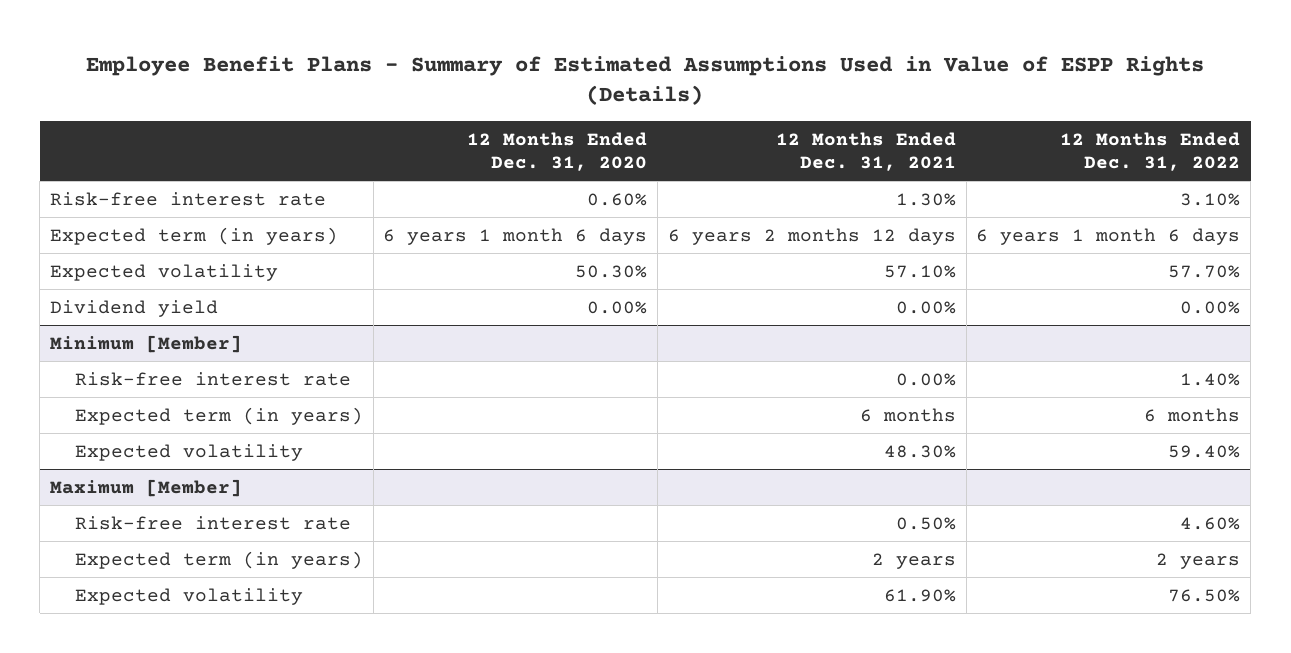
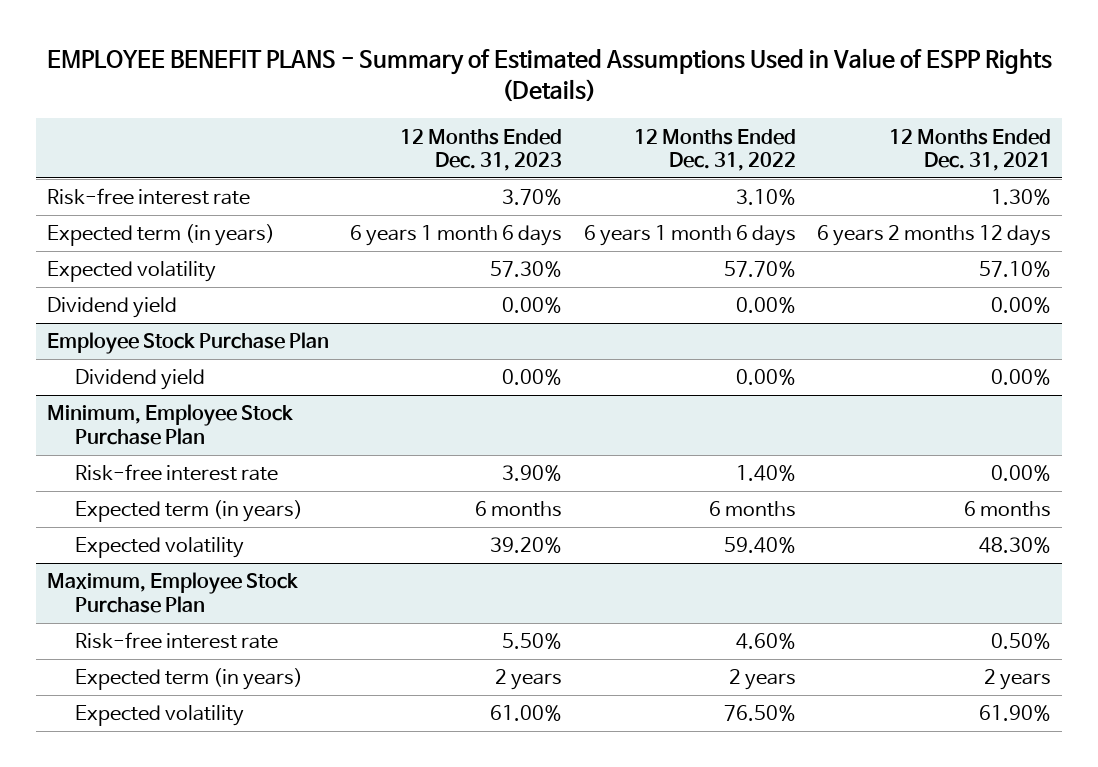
- Employee Benefit Plans - Summary of Estimated Assumptions Used in Value of ESPP Rights (Details)
+ EMPLOYEE BENEFIT PLANS - Summary of Estimated Assumptions Used in Value of ESPP Rights (Details)
- | 12 Months Ended Dec. 31, 2020 | 12 Months Ended Dec. 31, 2021 | 12 Months Ended Dec. 31, 2022
+ | 12 Months Ended Dec. 31, 2023 | 12 Months Ended Dec. 31, 2022 | 12 Months Ended Dec. 31, 2021
- Minimum [Member]
+ Employee Stock Purchase Plan
+ Dividend yield | 0.00% | 0.00% | 0.00%
+ Minimum, Employee Stock Purchase Plan
- Maximum [Member]
+ Maximum, Employee Stock Purchase Plan

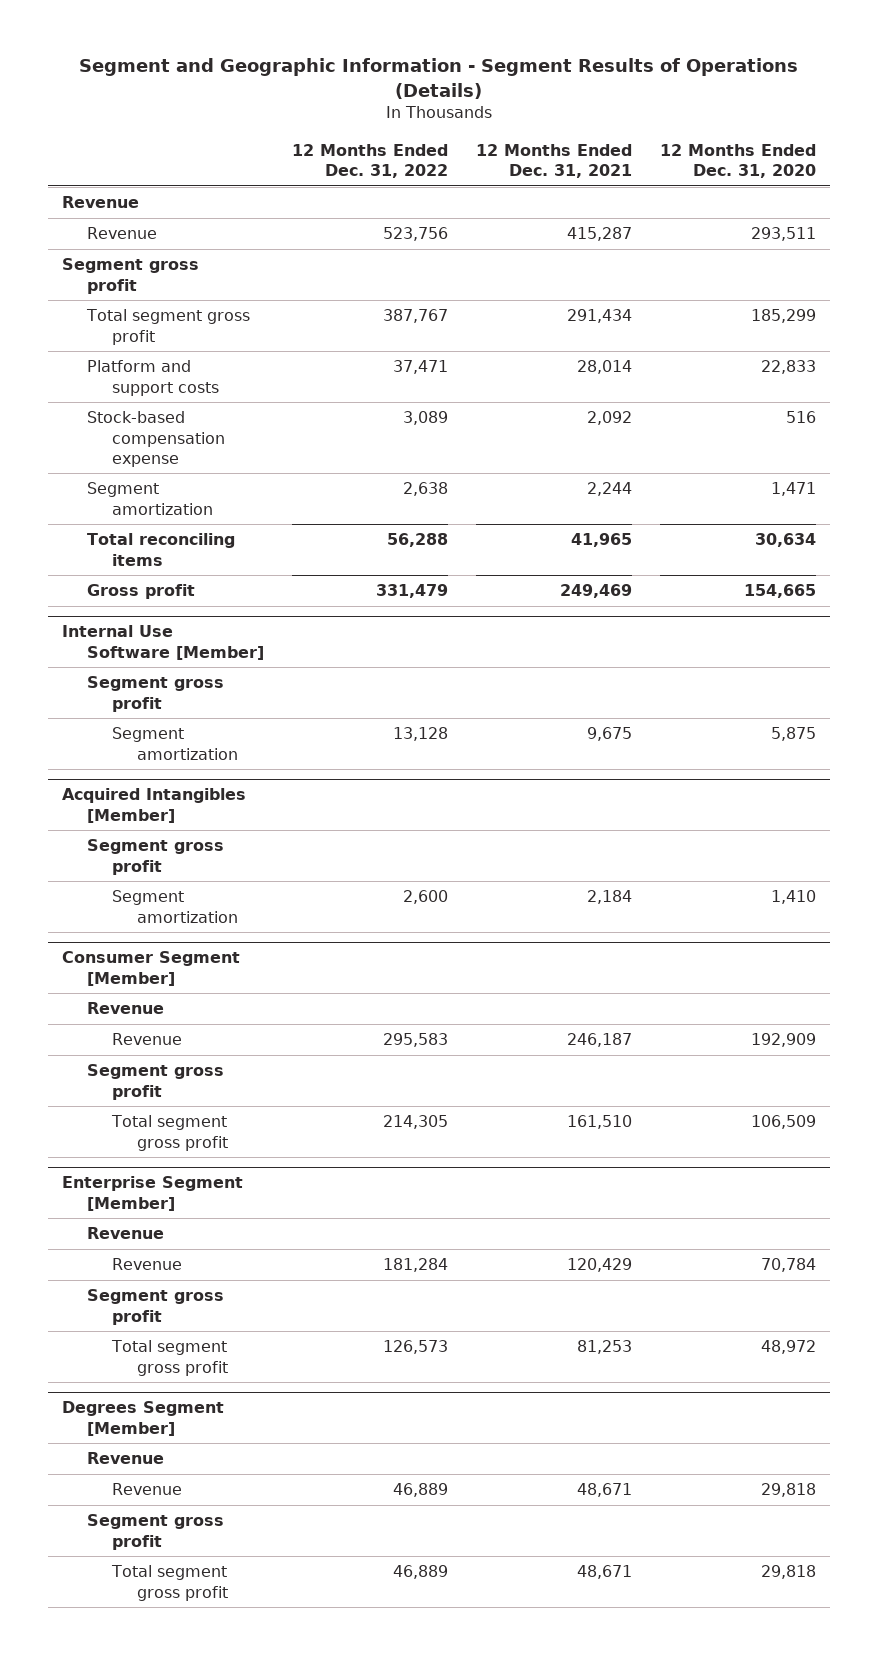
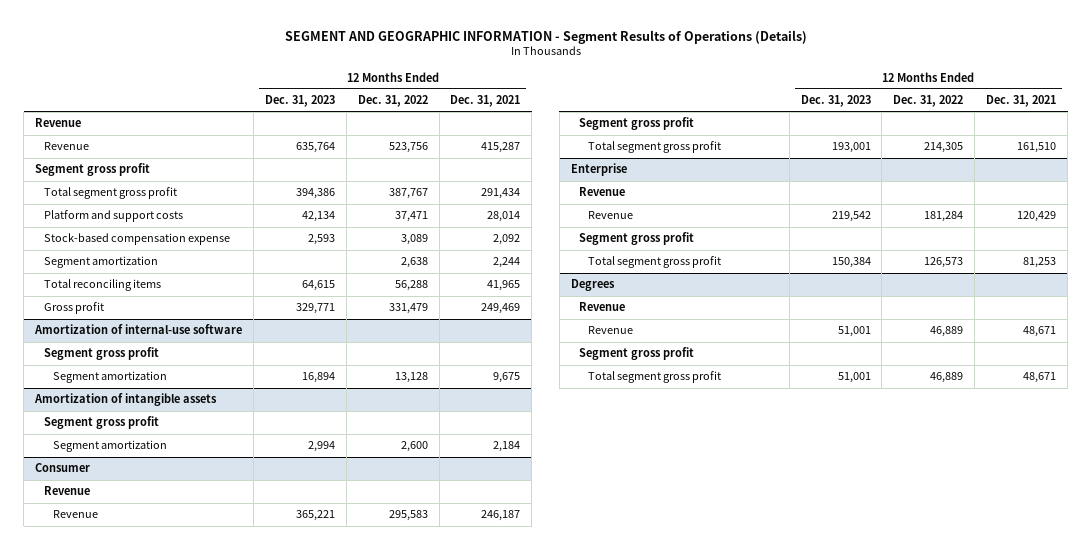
- Segment and Geographic Information - Segment Results of Operations (Details)
+ SEGMENT AND GEOGRAPHIC INFORMATION - Segment Results of Operations (Details)
- | 12 Months Ended Dec. 31, 2022 | 12 Months Ended Dec. 31, 2021 | 12 Months Ended Dec. 31, 2020
+ | 12 Months Ended Dec. 31, 2023 | 12 Months Ended Dec. 31, 2022 | 12 Months Ended Dec. 31, 2021
- Internal Use Software [Member]
+ Amortization of internal-use software
- Acquired Intangibles [Member]
+ Amortization of intangible assets
- Consumer Segment [Member]
+ Consumer
- Enterprise Segment [Member]
+ Enterprise
- Degrees Segment [Member]
+ Degrees

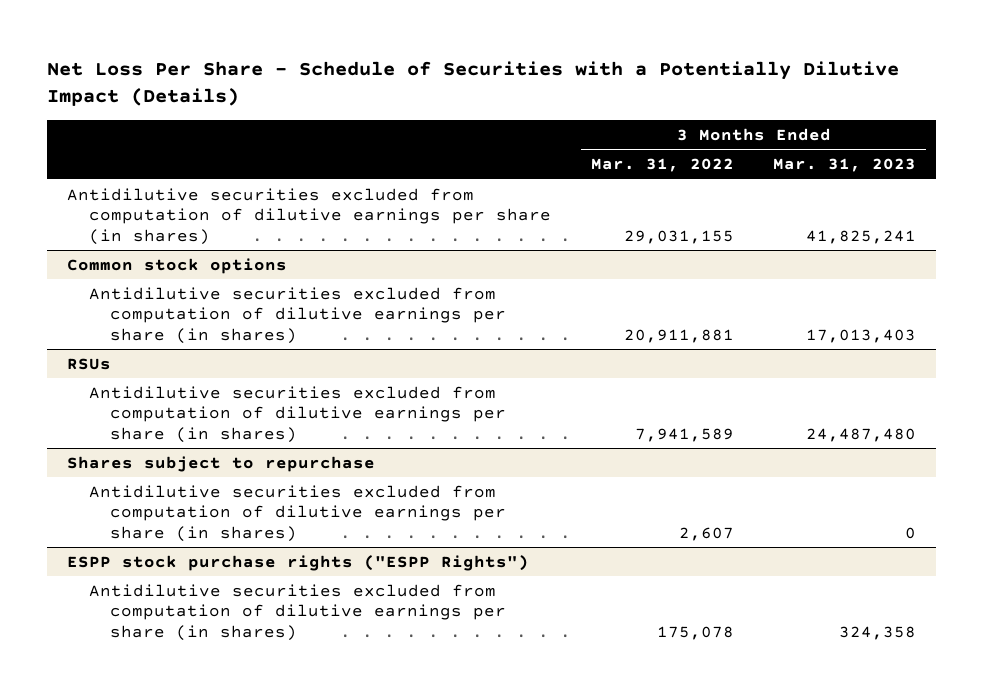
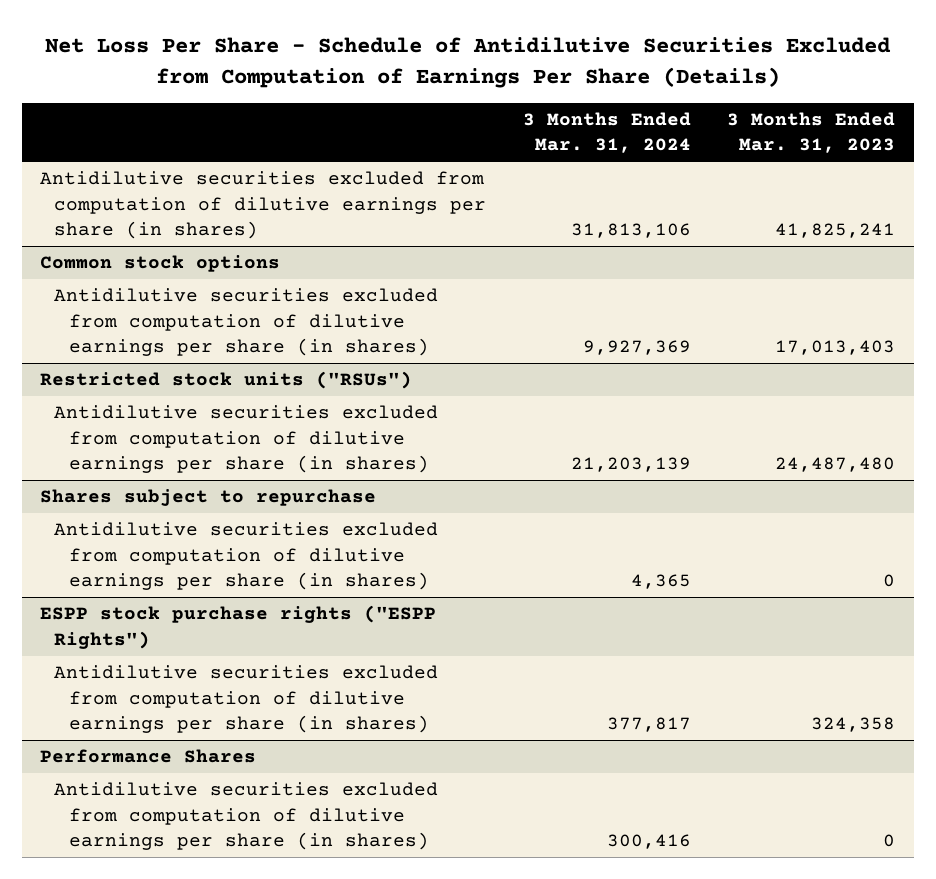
- Net Loss Per Share - Schedule of Securities with a Potentially Dilutive Impact (Details)
+ Net Loss Per Share - Schedule of Antidilutive Securities Excluded from Computation of Earnings Per Share (Details)
- | 3 Months Ended Mar. 31, 2022 | 3 Months Ended Mar. 31, 2023
+ | 3 Months Ended Mar. 31, 2024 | 3 Months Ended Mar. 31, 2023
- RSUs
+ Restricted stock units ("RSUs")
+ Performance Shares
+ Antidilutive securities excluded from computation of dilutive earnings per share (in shares) | 300,416 | 0

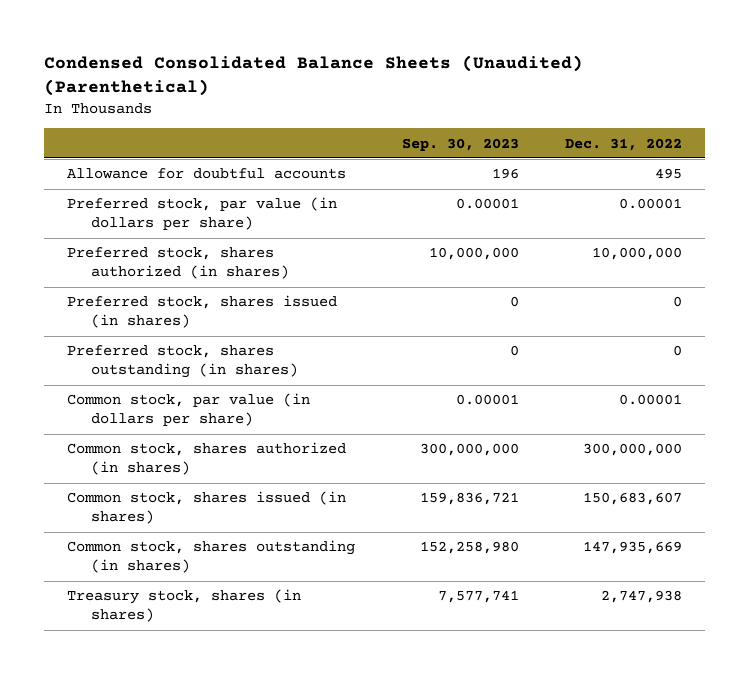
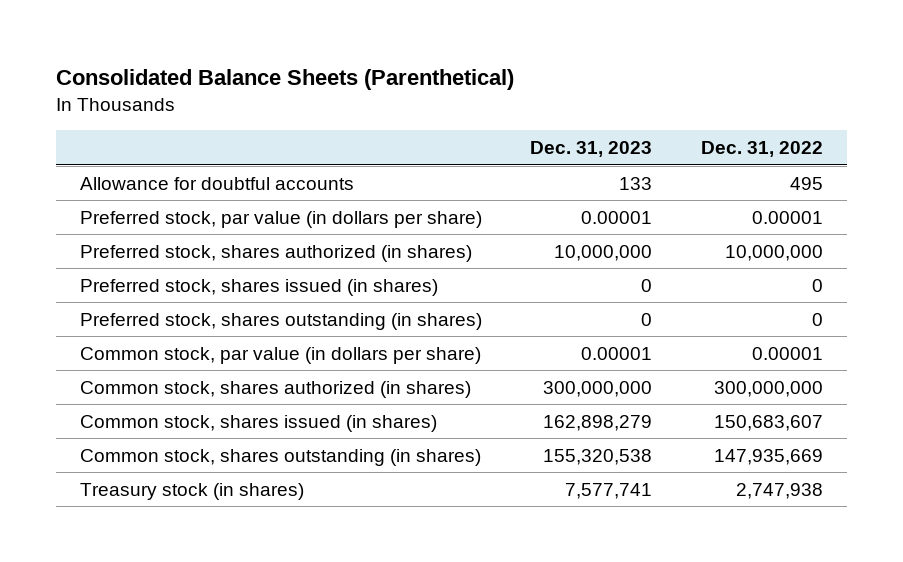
- Condensed Consolidated Balance Sheets (Unaudited) (Parenthetical)
+ Consolidated Balance Sheets (Parenthetical)
- | Sep. 30, 2023 | Dec. 31, 2022
+ | Dec. 31, 2023 | Dec. 31, 2022
- Treasury stock, shares (in shares) | 7,577,741 | 2,747,938
+ Treasury stock (in shares) | 7,577,741 | 2,747,938

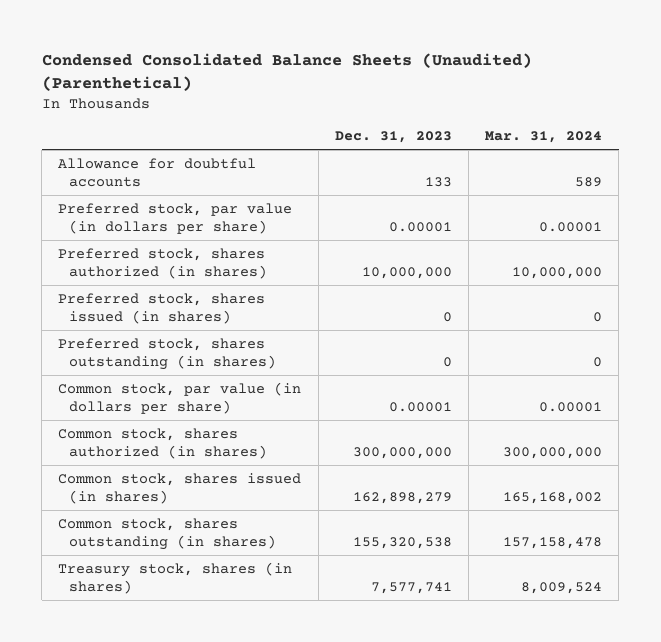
- Consolidated Balance Sheets (Parenthetical)
+ Condensed Consolidated Balance Sheets (Unaudited) (Parenthetical)
- | Dec. 31, 2023 | Dec. 31, 2022
+ | Dec. 31, 2023 | Mar. 31, 2024
- Treasury stock (in shares) | 7,577,741 | 2,747,938
+ Treasury stock, shares (in shares) | 7,577,741 | 8,009,524

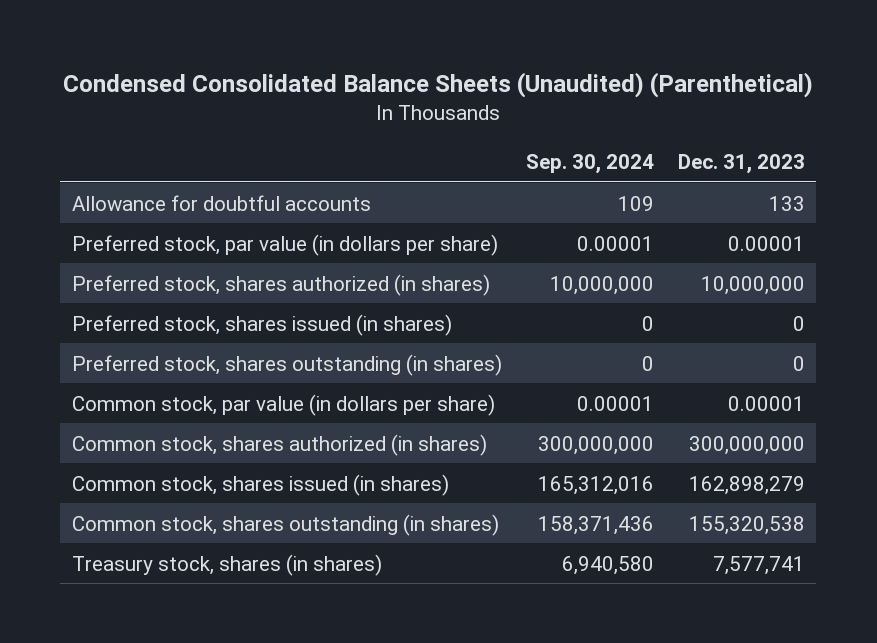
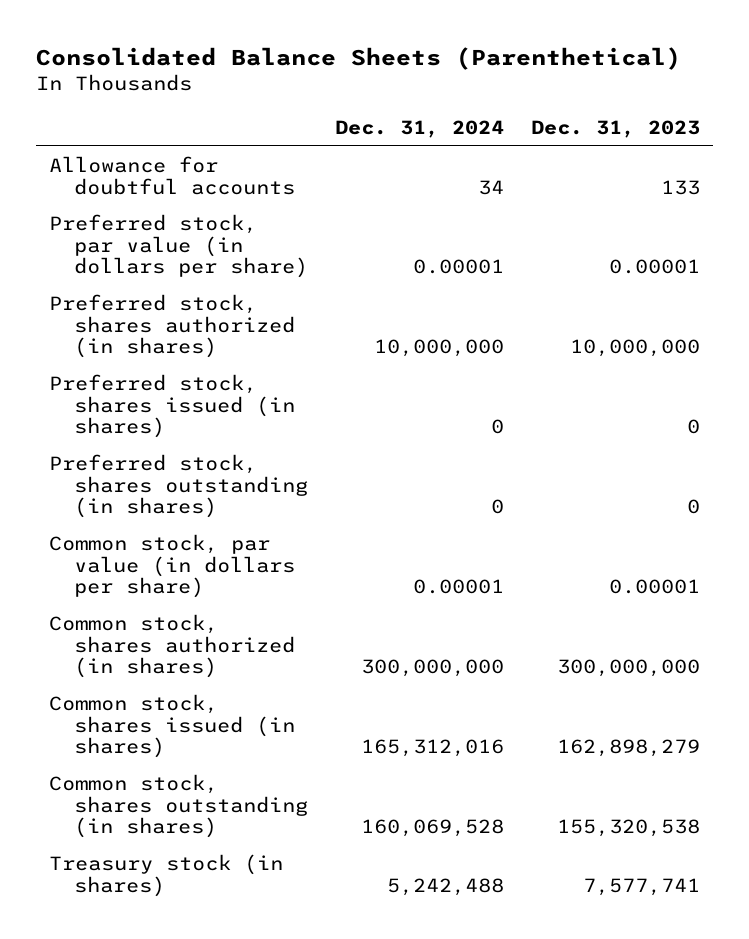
- Condensed Consolidated Balance Sheets (Unaudited) (Parenthetical)
+ Consolidated Balance Sheets (Parenthetical)
- | Sep. 30, 2024 | Dec. 31, 2023
+ | Dec. 31, 2024 | Dec. 31, 2023
- Treasury stock, shares (in shares) | 6,940,580 | 7,577,741
+ Treasury stock (in shares) | 5,242,488 | 7,577,741

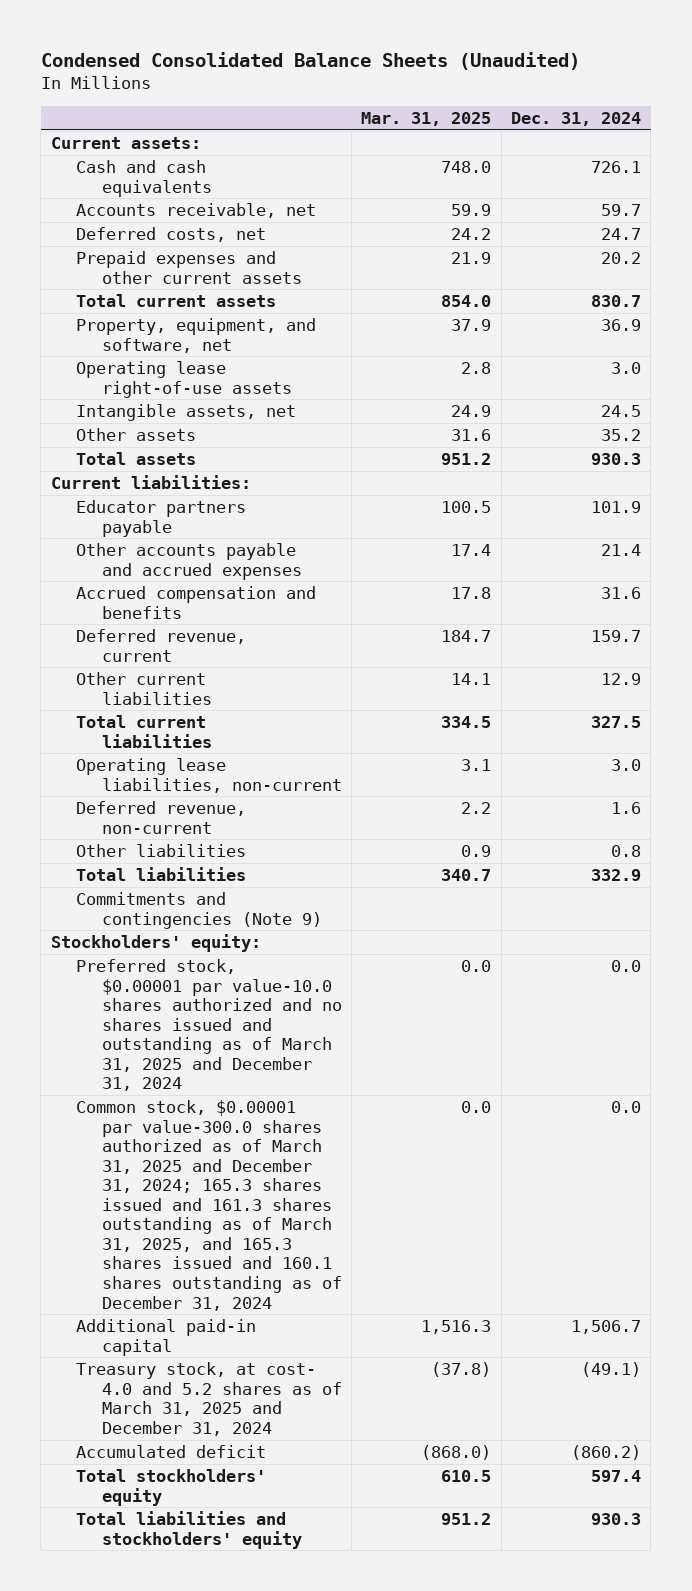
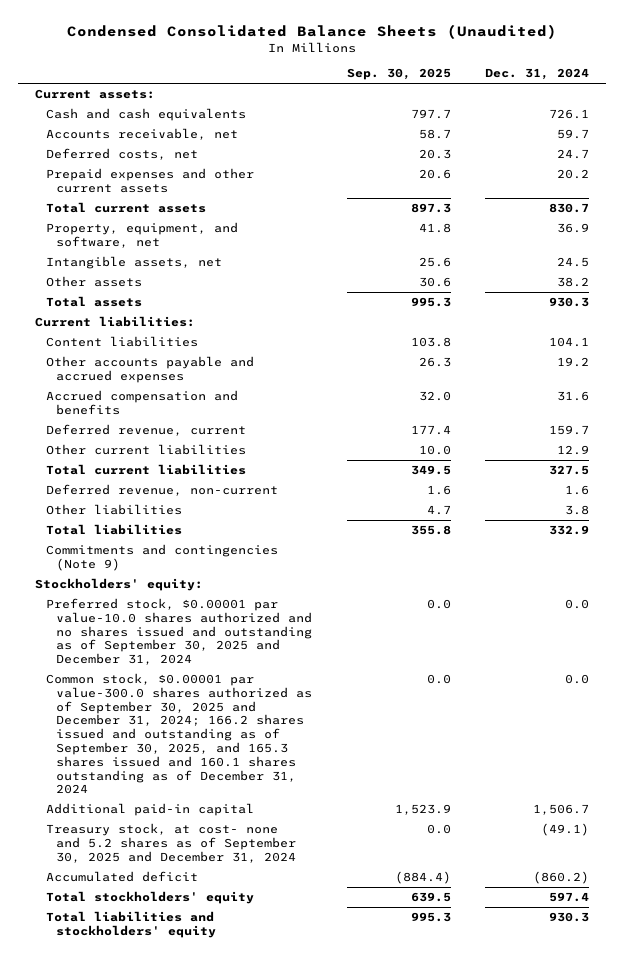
- | Mar. 31, 2025 | Dec. 31, 2024
+ | Sep. 30, 2025 | Dec. 31, 2024
- Operating lease right-of-use assets | 2.8 | 3.0
- Other assets | 31.6 | 35.2
+ Other assets | 30.6 | 38.2
- Educator partners payable | 100.5 | 101.9
- Other accounts payable and accrued expenses | 17.4 | 21.4
+ Content liabilities | 103.8 | 104.1
+ Other accounts payable and accrued expenses | 26.3 | 19.2
- Operating lease liabilities, non-current | 3.1 | 3.0
- Other liabilities | 0.9 | 0.8
+ Other liabilities | 4.7 | 3.8
- Preferred stock, $0.00001 par value-10.0 shares authorized and no shares issued and outstanding as of March 31, 2025 and December 31, 2024 | 0.0 | 0.0
- Common stock, $0.00001 par value-300.0 shares authorized as of March 31, 2025 and December 31, 2024; 165.3 shares issued and 161.3 shares outstanding as of March 31, 2025, and 165.3 shares issued and 160.1 shares outstanding as of December 31, 2024 | 0.0 | 0.0
+ Preferred stock, $0.00001 par value-10.0 shares authorized and no shares issued and outstanding as of September 30, 2025 and December 31, 2024 | 0.0 | 0.0
+ Common stock, $0.00001 par value-300.0 shares authorized as of September 30, 2025 and December 31, 2024; 166.2 shares issued and outstanding as of September 30, 2025, and 165.3 shares issued and 160.1 shares outstanding as of December 31, 2024 | 0.0 | 0.0
- Treasury stock, at cost- 4.0 and 5.2 shares as of March 31, 2025 and December 31, 2024 | (37.8) | (49.1)
+ Treasury stock, at cost- none and 5.2 shares as of September 30, 2025 and December 31, 2024 | 0.0 | (49.1)

